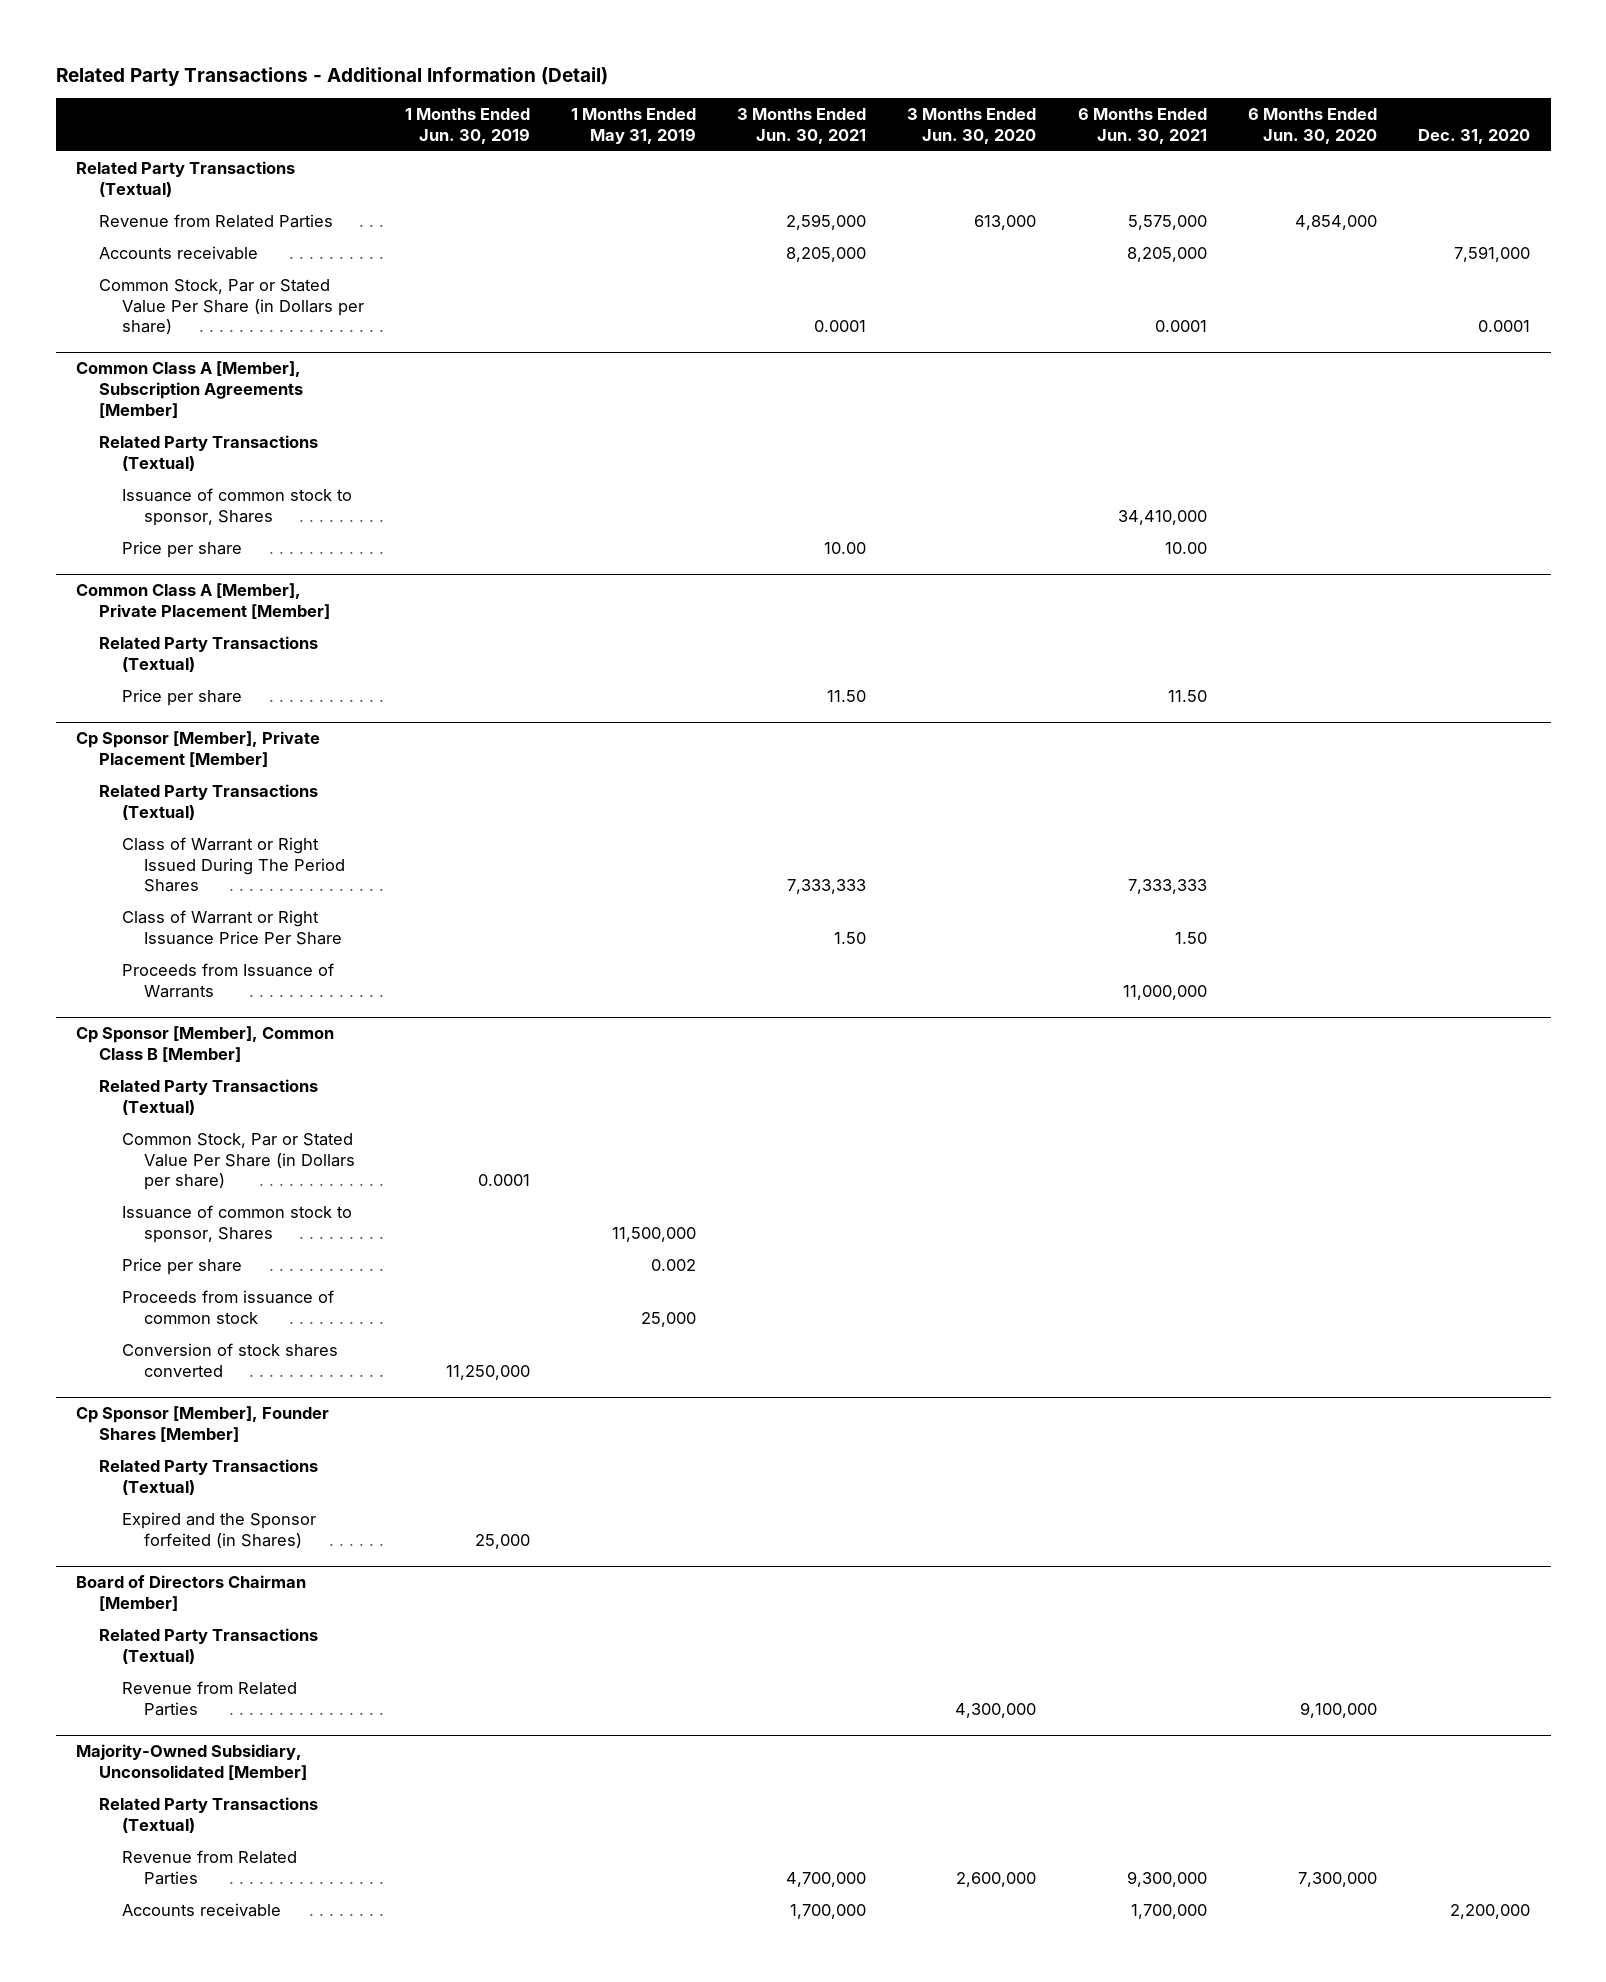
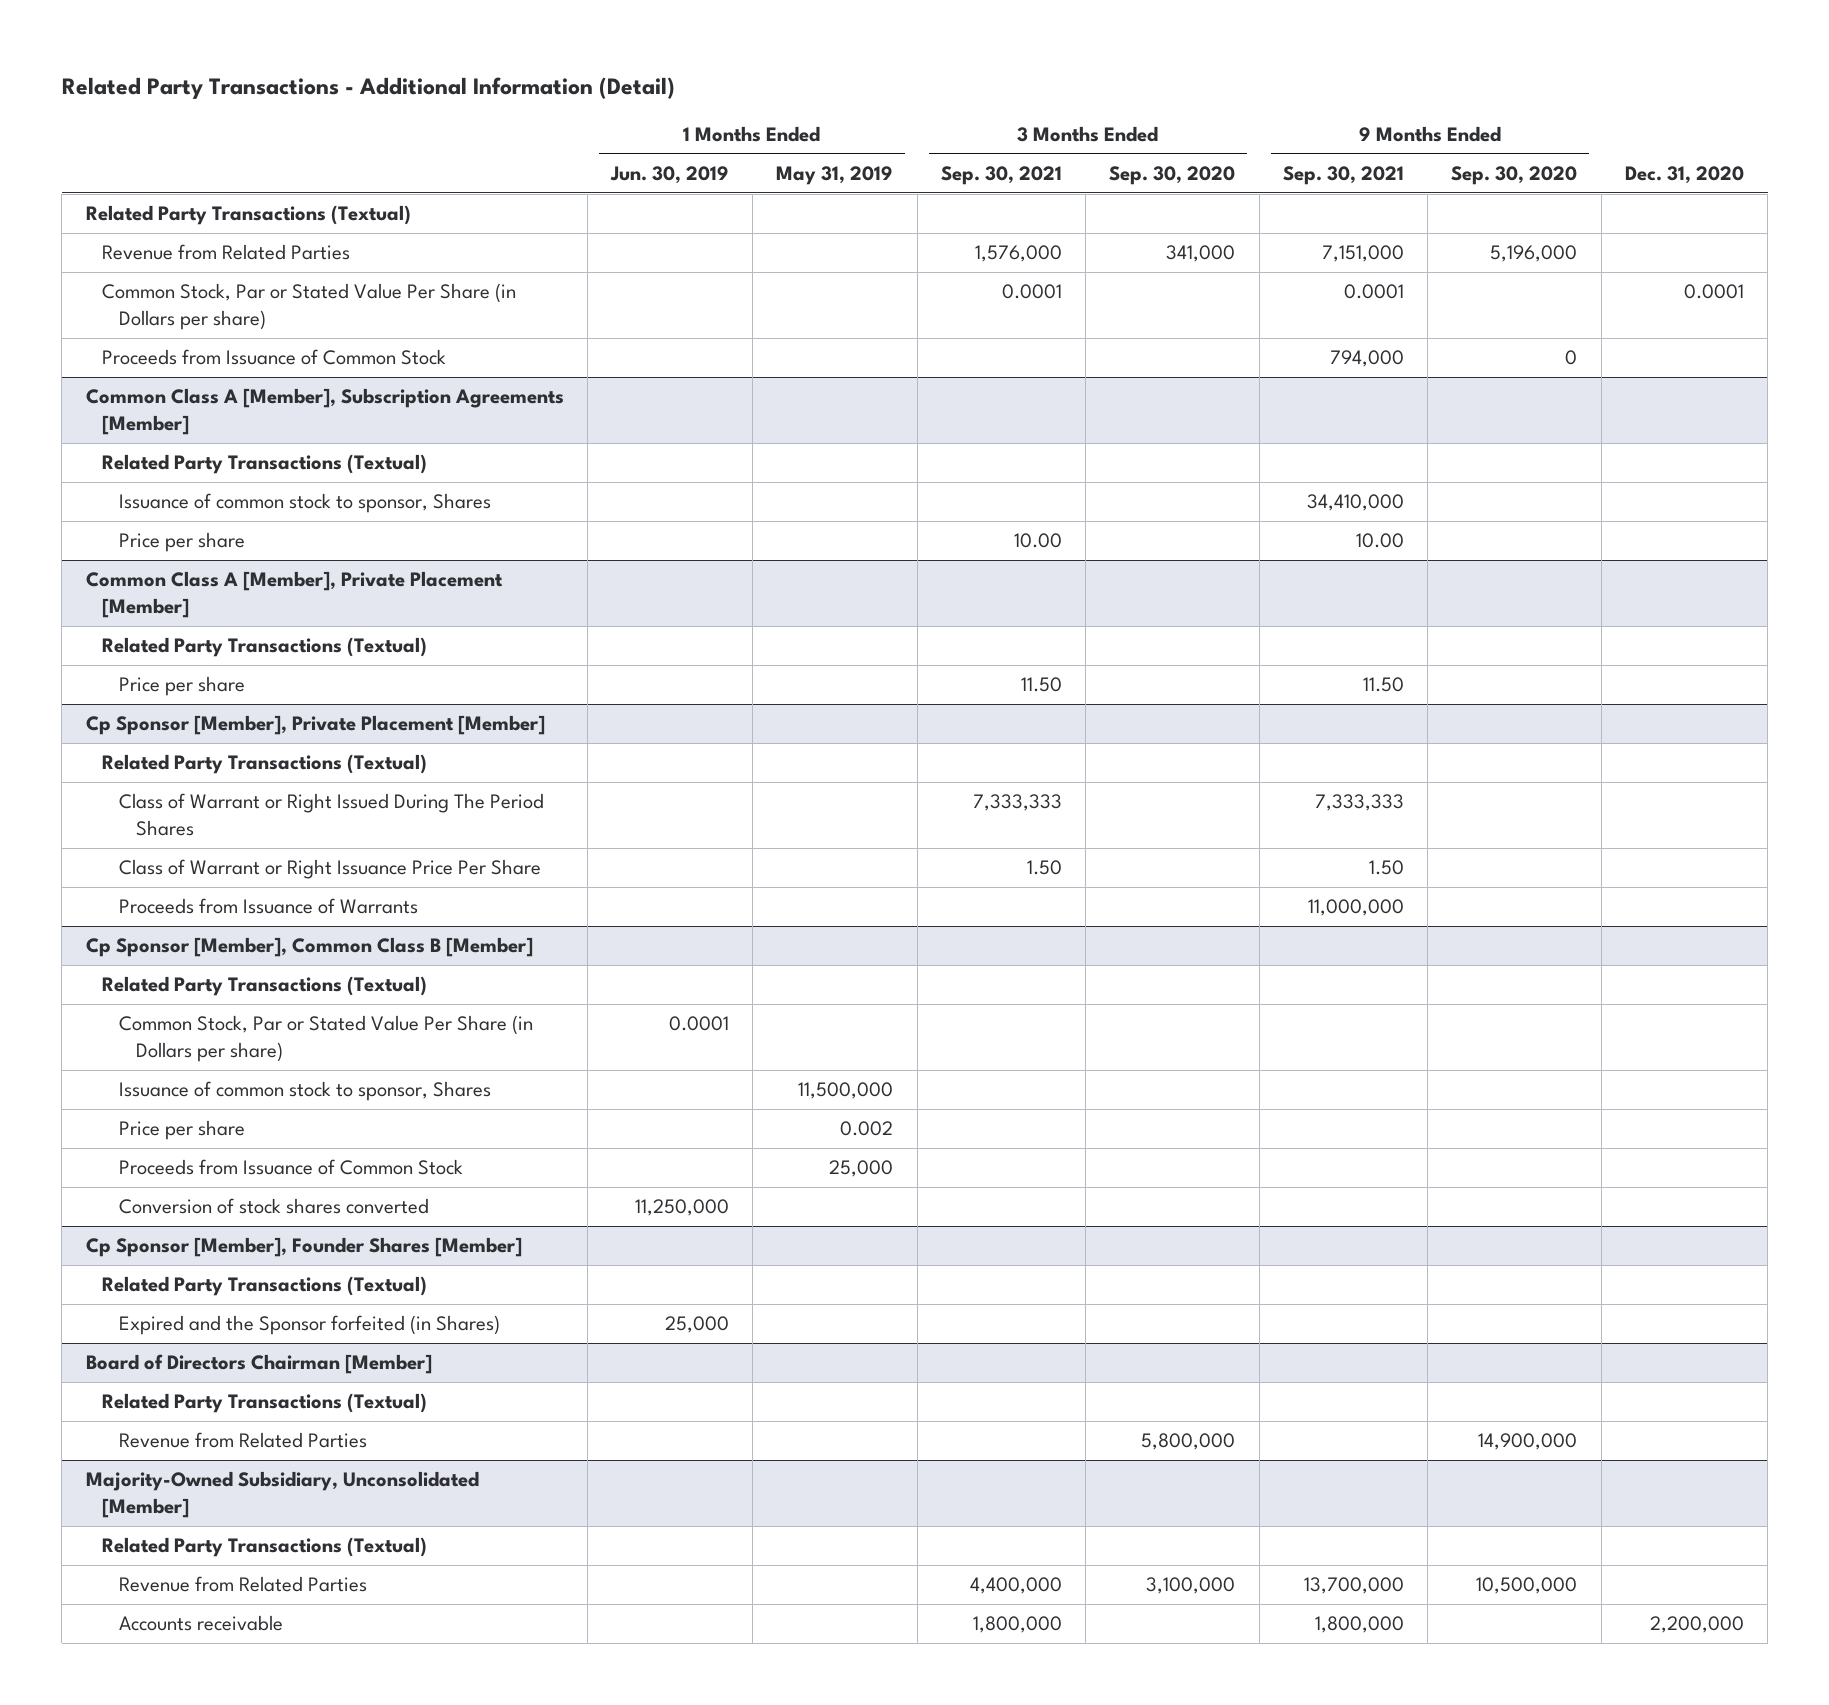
- | 1 Months Ended Jun. 30, 2019 | 1 Months Ended May 31, 2019 | 3 Months Ended Jun. 30, 2021 | 3 Months Ended Jun. 30, 2020 | 6 Months Ended Jun. 30, 2021 | 6 Months Ended Jun. 30, 2020 | Dec. 31, 2020
+ | 1 Months Ended Jun. 30, 2019 | 1 Months Ended May 31, 2019 | 3 Months Ended Sep. 30, 2021 | 3 Months Ended Sep. 30, 2020 | 9 Months Ended Sep. 30, 2021 | 9 Months Ended Sep. 30, 2020 | Dec. 31, 2020
- Accounts receivable | | | 8,205,000 | | 8,205,000 | | 7,591,000
+ Proceeds from Issuance of Common Stock | | | | | 794,000 | 0 |
@ Cp Sponsor [Member], Common Class B [Member]
- Proceeds from issuance of common stock | | 25,000 | | | | |
+ Proceeds from Issuance of Common Stock | | 25,000 | | | | |

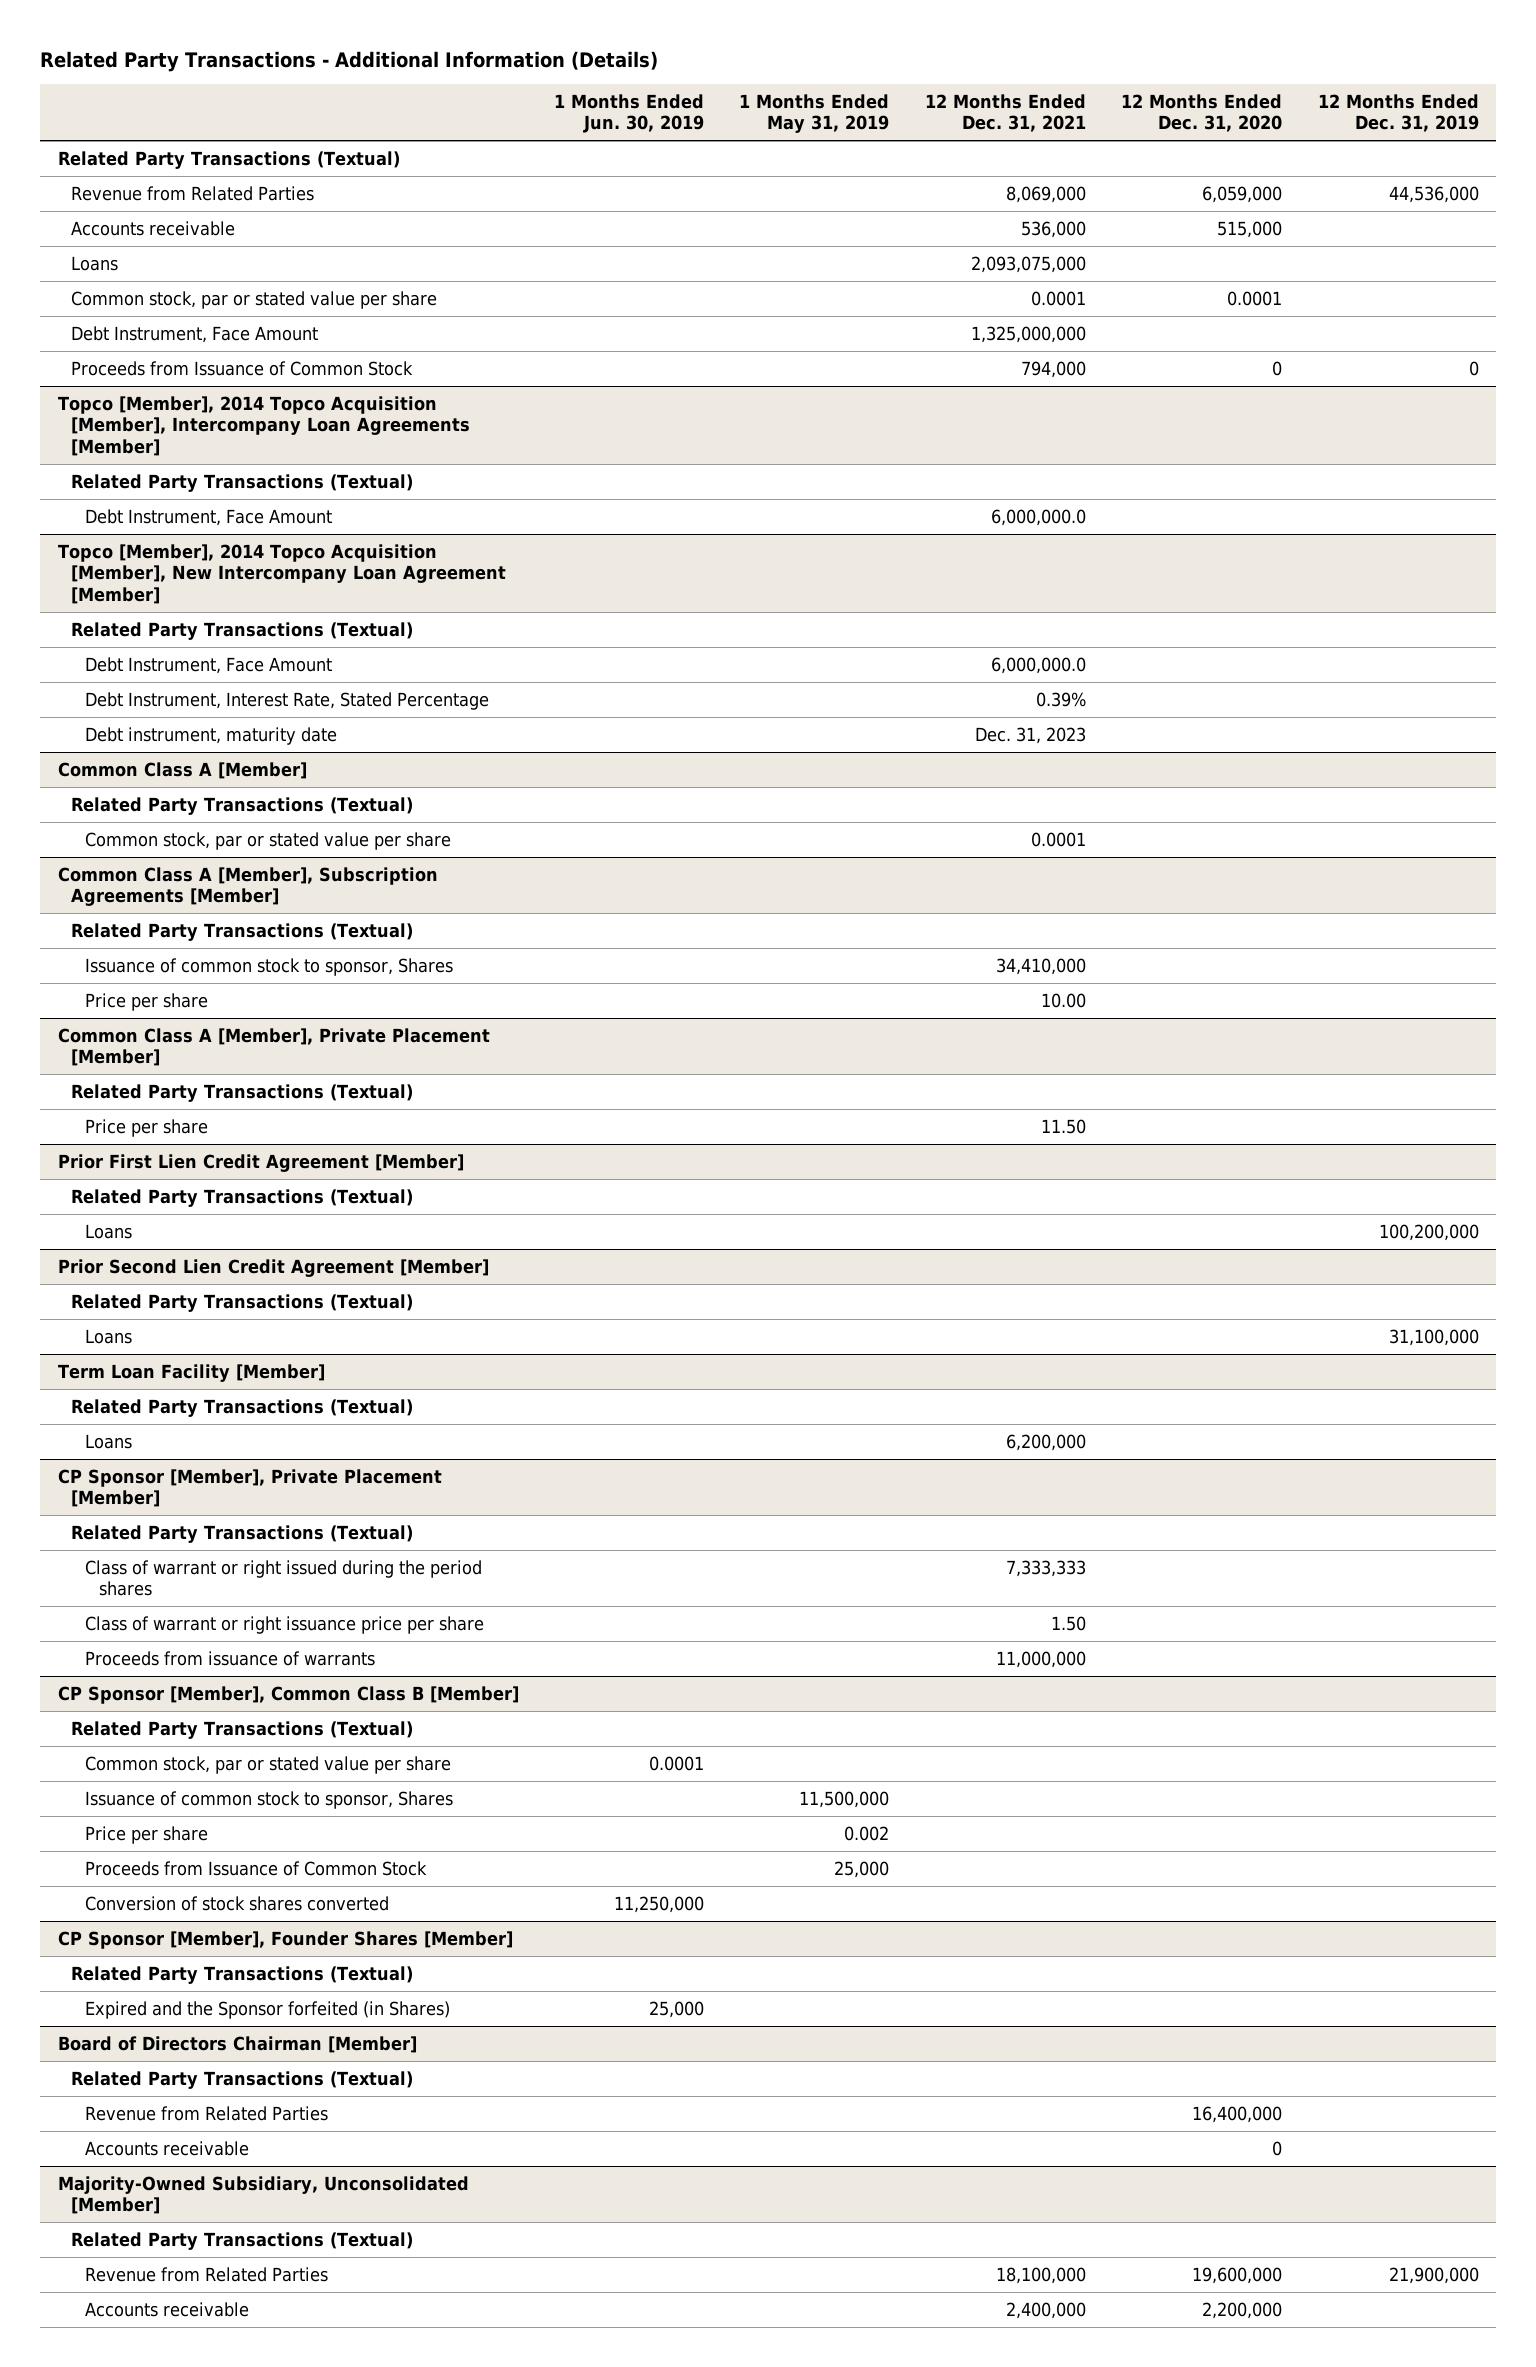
- Related Party Transactions - Additional Information (Detail)
+ Related Party Transactions - Additional Information (Details)
- | 1 Months Ended Jun. 30, 2019 | 1 Months Ended May 31, 2019 | 3 Months Ended Sep. 30, 2021 | 3 Months Ended Sep. 30, 2020 | 9 Months Ended Sep. 30, 2021 | 9 Months Ended Sep. 30, 2020 | Dec. 31, 2020
+ | 1 Months Ended Jun. 30, 2019 | 1 Months Ended May 31, 2019 | 12 Months Ended Dec. 31, 2021 | 12 Months Ended Dec. 31, 2020 | 12 Months Ended Dec. 31, 2019
- Common Stock, Par or Stated Value Per Share (in Dollars per share) | | | 0.0001 | | 0.0001 | | 0.0001
+ Accounts receivable | | | 536,000 | 515,000 |
+ Loans | | | 2,093,075,000 | |
+ Common stock, par or stated value per share | | | 0.0001 | 0.0001 |
+ Debt Instrument, Face Amount | | | 1,325,000,000 | |
+ Topco [Member], 2014 Topco Acquisition [Member], Intercompany Loan Agreements [Member]
+ Related Party Transactions (Textual)
+ Debt Instrument, Face Amount | | | 6,000,000.0 | |
+ Topco [Member], 2014 Topco Acquisition [Member], New Intercompany Loan Agreement [Member]
+ Related Party Transactions (Textual)
+ Debt Instrument, Face Amount | | | 6,000,000.0 | |
+ Debt Instrument, Interest Rate, Stated Percentage | | | 0.39% | |
+ Debt instrument, maturity date | | | Dec. 31, 2023 | |
+ Common Class A [Member]
+ Related Party Transactions (Textual)
+ Common stock, par or stated value per share | | | 0.0001 | |
- Cp Sponsor [Member], Private Placement [Member]
+ Prior First Lien Credit Agreement [Member]
+ Related Party Transactions (Textual)
+ Loans | | | | | 100,200,000
+ Prior Second Lien Credit Agreement [Member]
+ Related Party Transactions (Textual)
+ Loans | | | | | 31,100,000
+ Term Loan Facility [Member]
+ Related Party Transactions (Textual)
+ Loans | | | 6,200,000 | |
+ CP Sponsor [Member], Private Placement [Member]
- Class of Warrant or Right Issued During The Period Shares | | | 7,333,333 | | 7,333,333 | |
- Class of Warrant or Right Issuance Price Per Share | | | 1.50 | | 1.50 | |
- Proceeds from Issuance of Warrants | | | | | 11,000,000 | |
- Cp Sponsor [Member], Common Class B [Member]
+ Class of warrant or right issued during the period shares | | | 7,333,333 | |
+ Class of warrant or right issuance price per share | | | 1.50 | |
+ Proceeds from issuance of warrants | | | 11,000,000 | |
+ CP Sponsor [Member], Common Class B [Member]
- Common Stock, Par or Stated Value Per Share (in Dollars per share) | 0.0001 | | | | | |
+ Common stock, par or stated value per share | 0.0001 | | | |
- Cp Sponsor [Member], Founder Shares [Member]
+ CP Sponsor [Member], Founder Shares [Member]
@ Board of Directors Chairman [Member]
+ Accounts receivable | | | | 0 |

